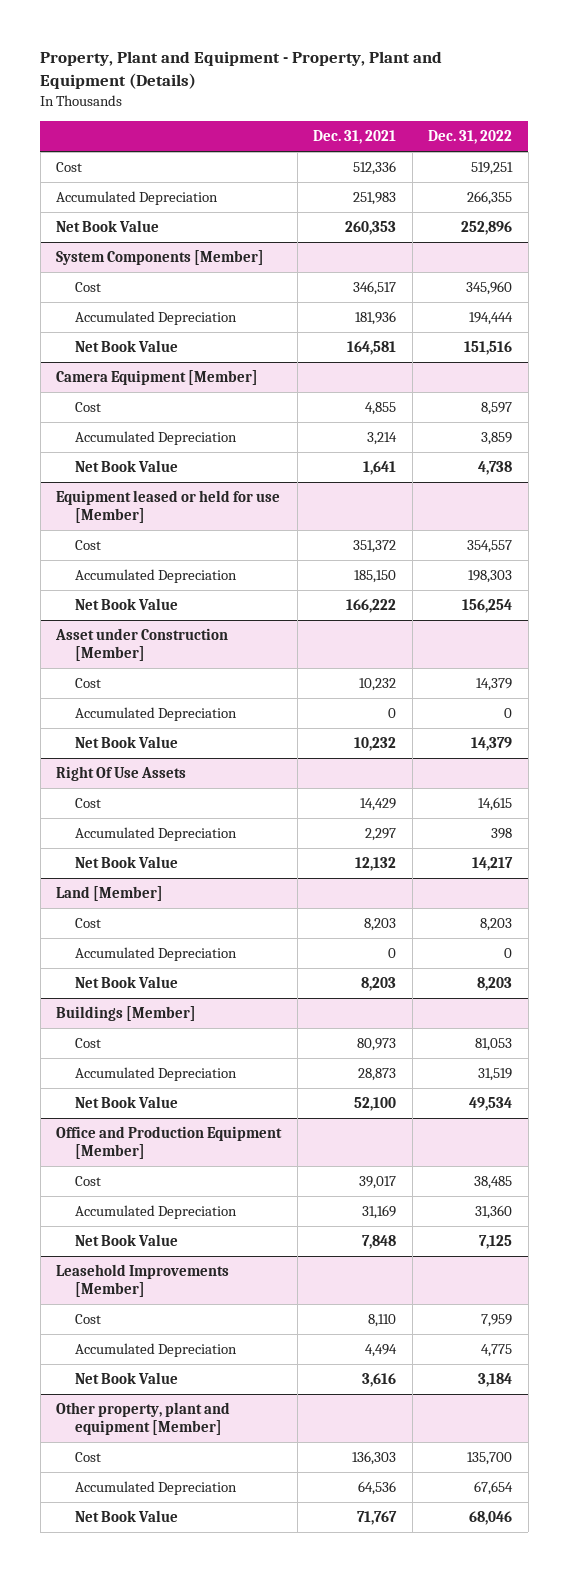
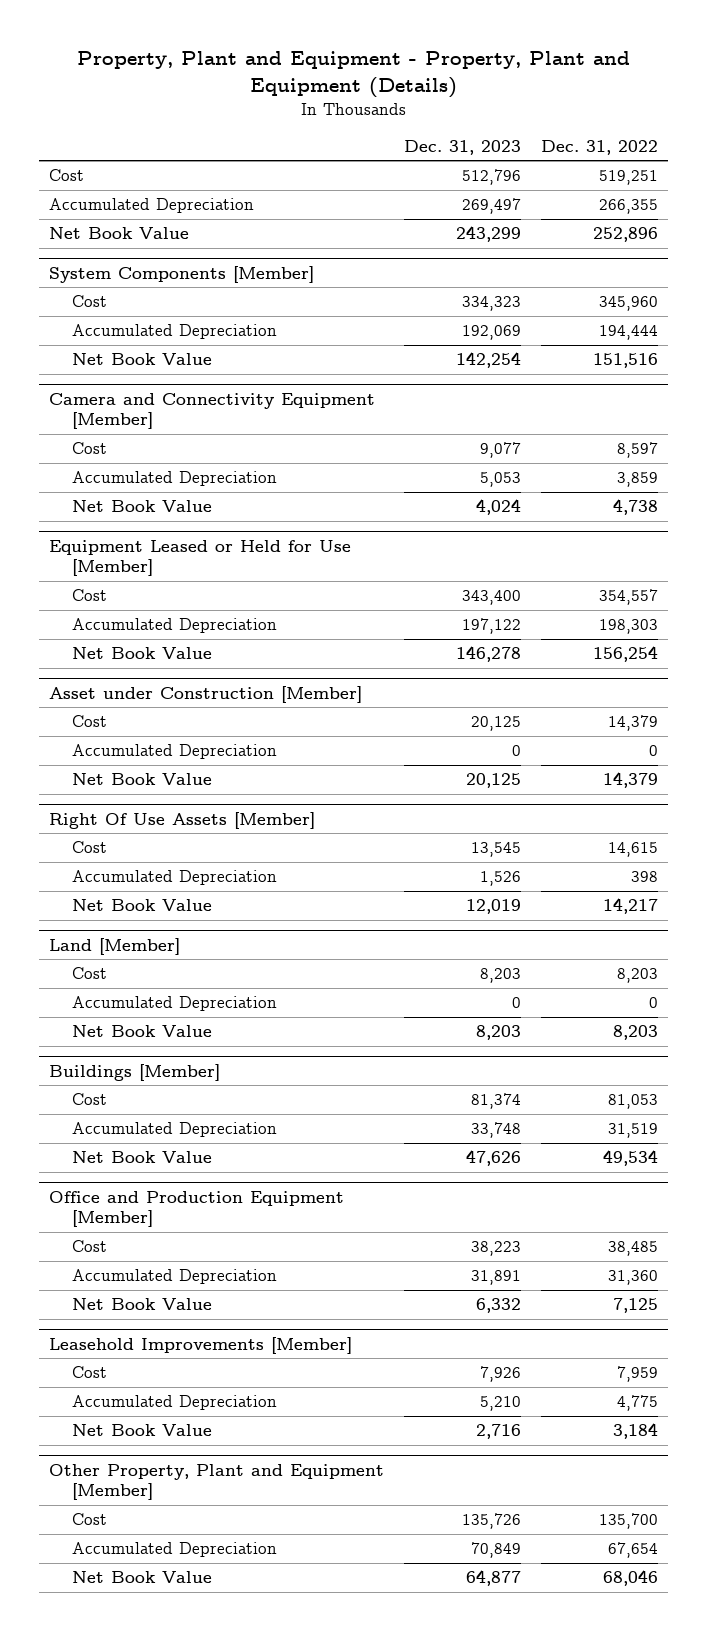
- | Dec. 31, 2021 | Dec. 31, 2022
+ | Dec. 31, 2023 | Dec. 31, 2022
- Camera Equipment [Member]
+ Camera and Connectivity Equipment [Member]
- Equipment leased or held for use [Member]
+ Equipment Leased or Held for Use [Member]
- Right Of Use Assets
+ Right Of Use Assets [Member]
- Other property, plant and equipment [Member]
+ Other Property, Plant and Equipment [Member]

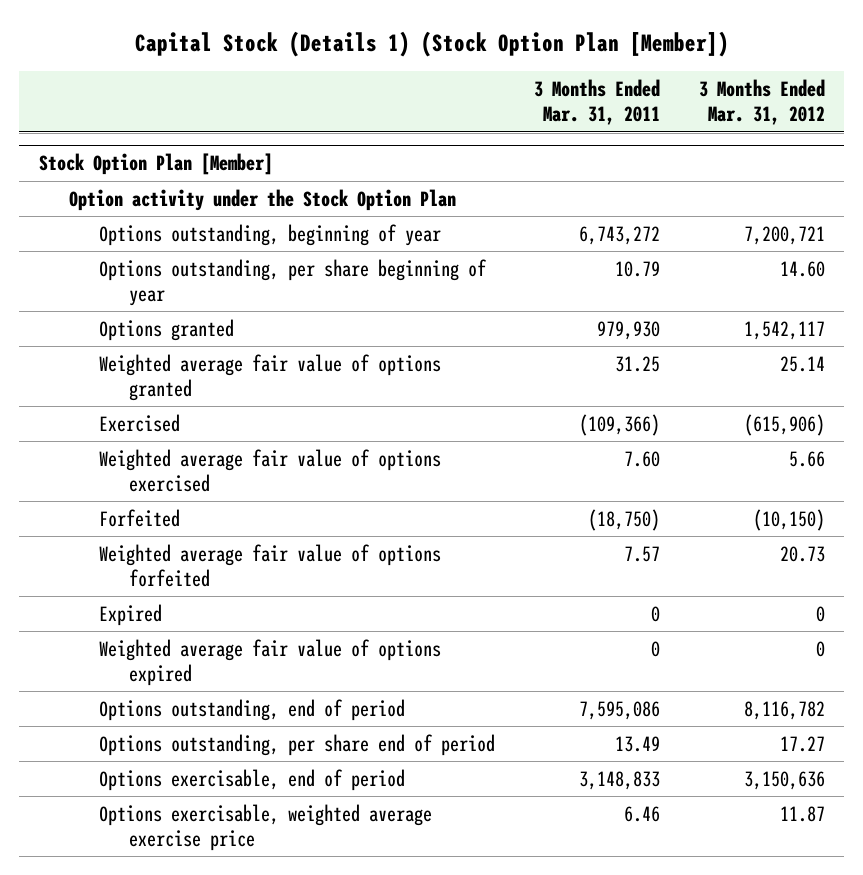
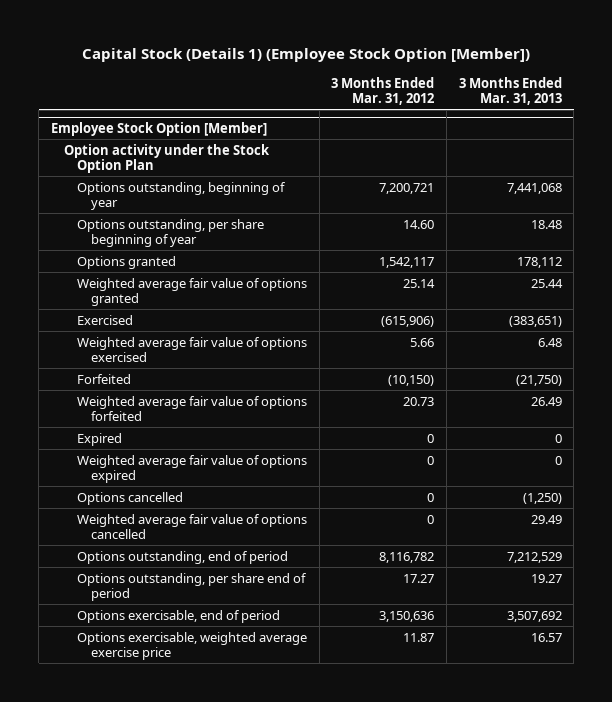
- Capital Stock (Details 1) (Stock Option Plan [Member])
+ Capital Stock (Details 1) (Employee Stock Option [Member])
- | 3 Months Ended Mar. 31, 2011 | 3 Months Ended Mar. 31, 2012
+ | 3 Months Ended Mar. 31, 2012 | 3 Months Ended Mar. 31, 2013
- Stock Option Plan [Member]
+ Employee Stock Option [Member]
+ Options cancelled | 0 | (1,250)
+ Weighted average fair value of options cancelled | 0 | 29.49

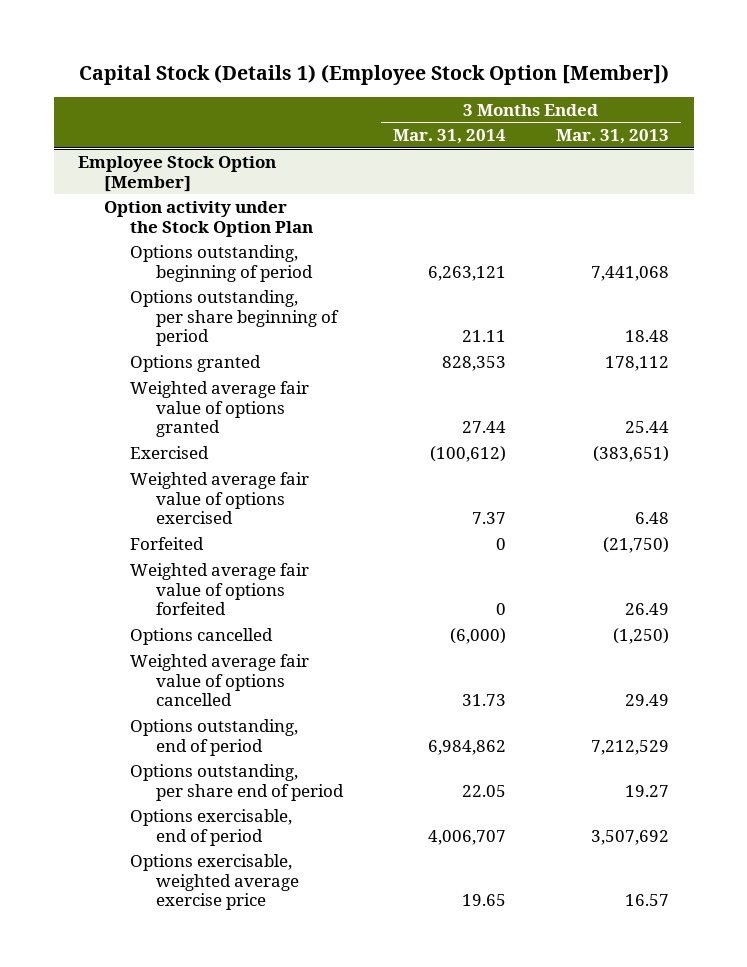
- | 3 Months Ended Mar. 31, 2012 | 3 Months Ended Mar. 31, 2013
+ | 3 Months Ended Mar. 31, 2014 | 3 Months Ended Mar. 31, 2013
@ Employee Stock Option [Member]
- Options outstanding, beginning of year | 7,200,721 | 7,441,068
- Options outstanding, per share beginning of year | 14.60 | 18.48
+ Options outstanding, beginning of period | 6,263,121 | 7,441,068
+ Options outstanding, per share beginning of period | 21.11 | 18.48
- Expired | 0 | 0
- Weighted average fair value of options expired | 0 | 0

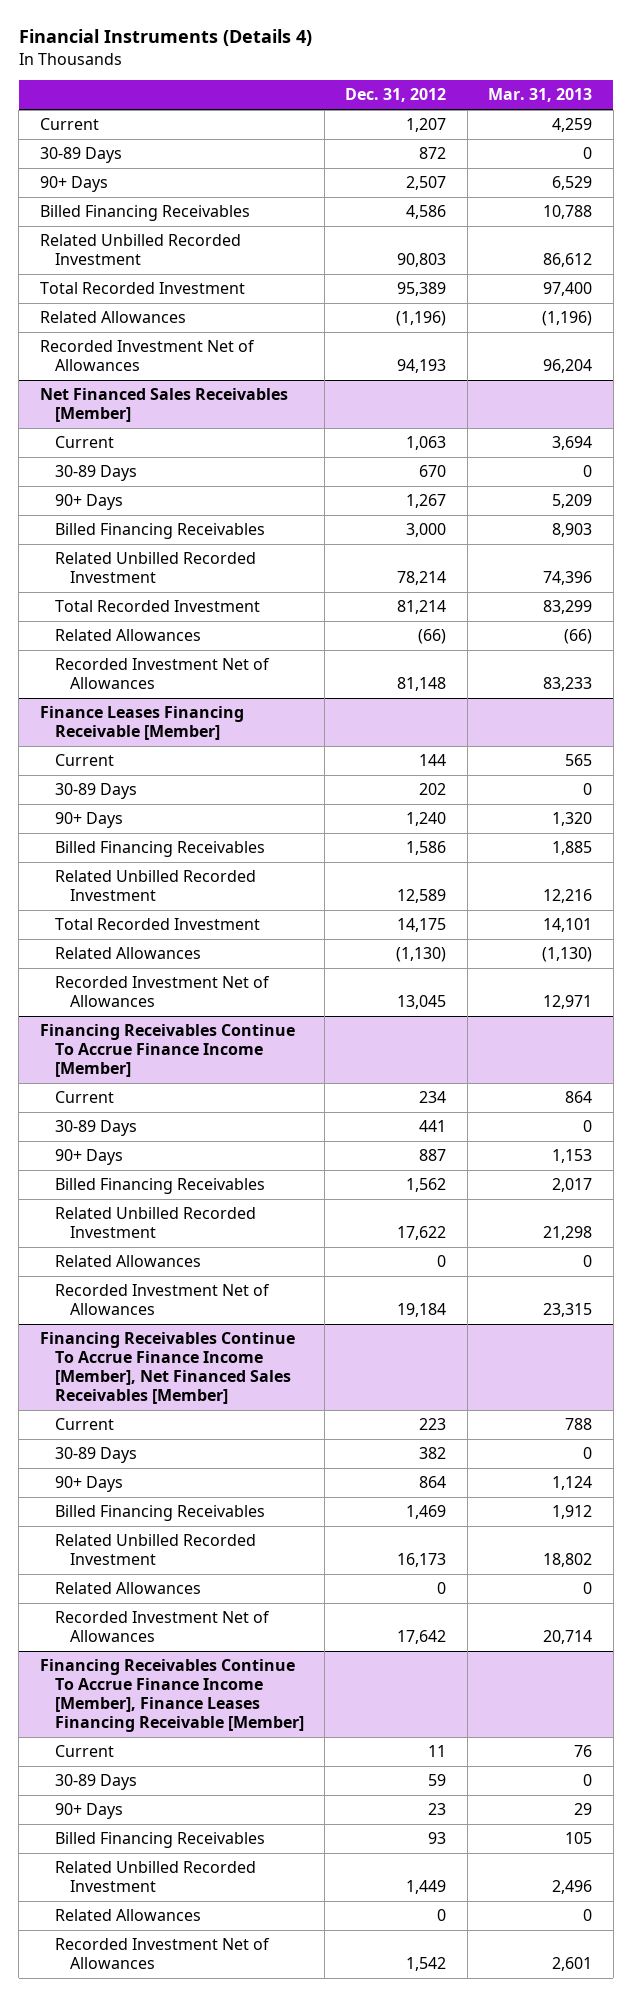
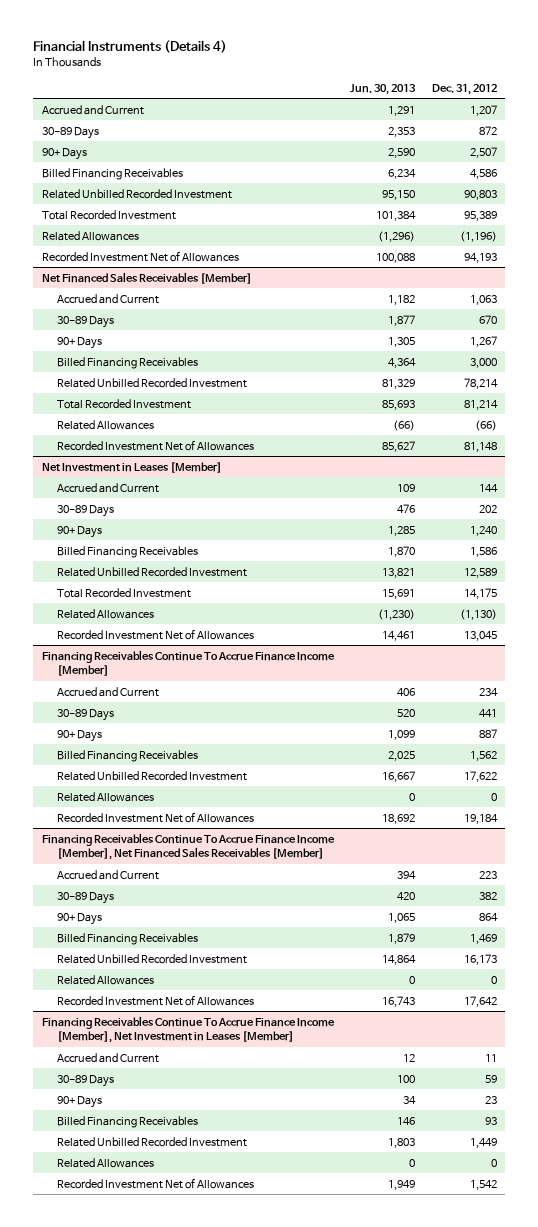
- | Dec. 31, 2012 | Mar. 31, 2013
+ | Jun. 30, 2013 | Dec. 31, 2012
- Current | 1,207 | 4,259
+ Accrued and Current | 1,291 | 1,207
@ Net Financed Sales Receivables [Member]
- Current | 1,063 | 3,694
+ Accrued and Current | 1,182 | 1,063
- Finance Leases Financing Receivable [Member]
- Current | 144 | 565
+ Net Investment in Leases [Member]
+ Accrued and Current | 109 | 144
@ Financing Receivables Continue To Accrue Finance Income [Member]
- Current | 234 | 864
+ Accrued and Current | 406 | 234
@ Financing Receivables Continue To Accrue Finance Income [Member], Net Financed Sales Receivables [Member]
- Current | 223 | 788
+ Accrued and Current | 394 | 223
- Financing Receivables Continue To Accrue Finance Income [Member], Finance Leases Financing Receivable [Member]
- Current | 11 | 76
+ Financing Receivables Continue To Accrue Finance Income [Member], Net Investment in Leases [Member]
+ Accrued and Current | 12 | 11

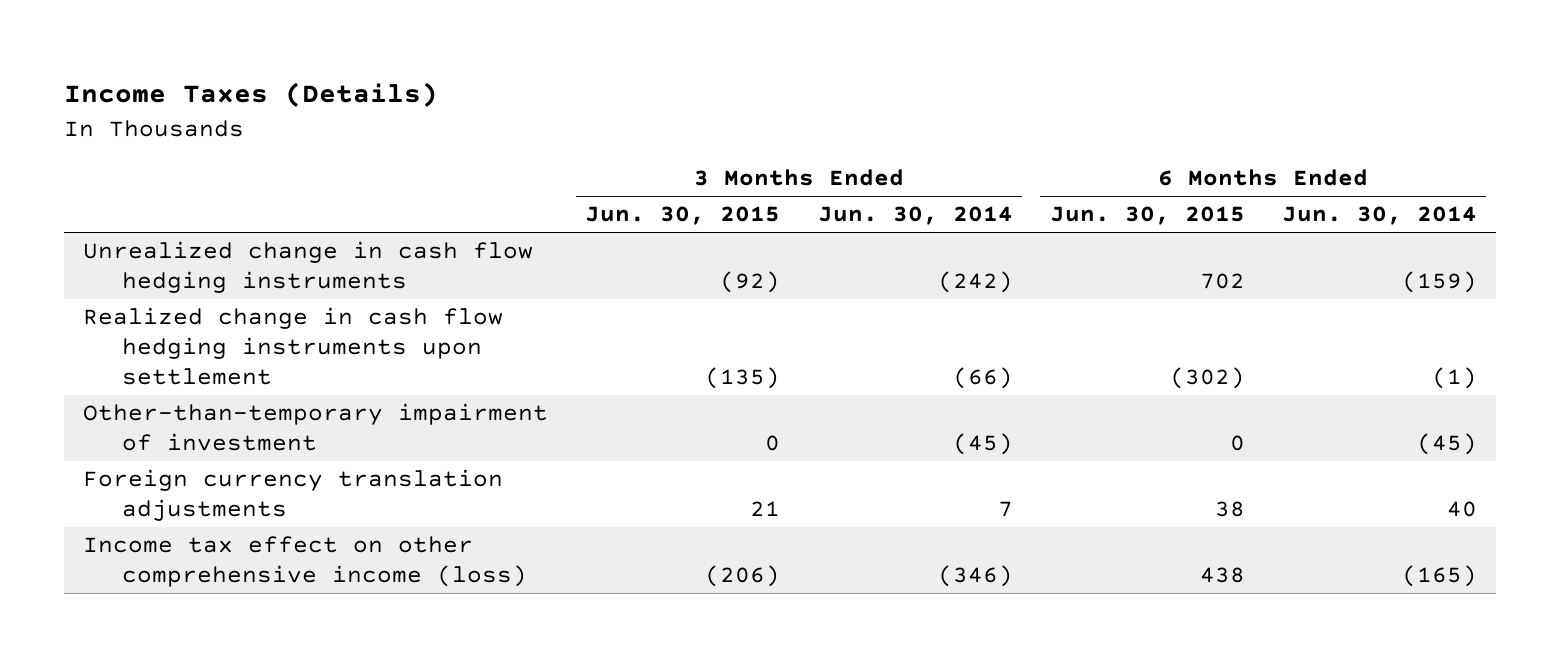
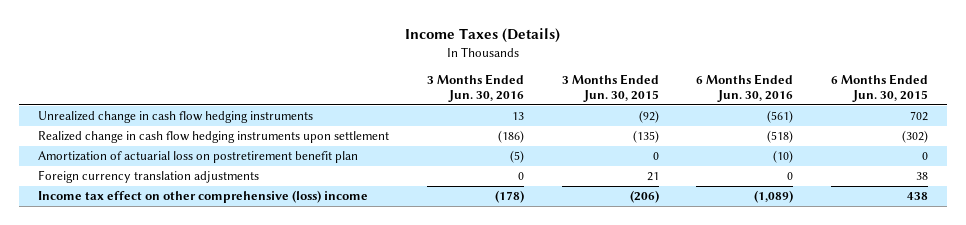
- | 3 Months Ended Jun. 30, 2015 | 3 Months Ended Jun. 30, 2014 | 6 Months Ended Jun. 30, 2015 | 6 Months Ended Jun. 30, 2014
+ | 3 Months Ended Jun. 30, 2016 | 3 Months Ended Jun. 30, 2015 | 6 Months Ended Jun. 30, 2016 | 6 Months Ended Jun. 30, 2015
- Other-than-temporary impairment of investment | 0 | (45) | 0 | (45)
+ Amortization of actuarial loss on postretirement benefit plan | (5) | 0 | (10) | 0
- Income tax effect on other comprehensive income (loss) | (206) | (346) | 438 | (165)
+ Income tax effect on other comprehensive (loss) income | (178) | (206) | (1,089) | 438

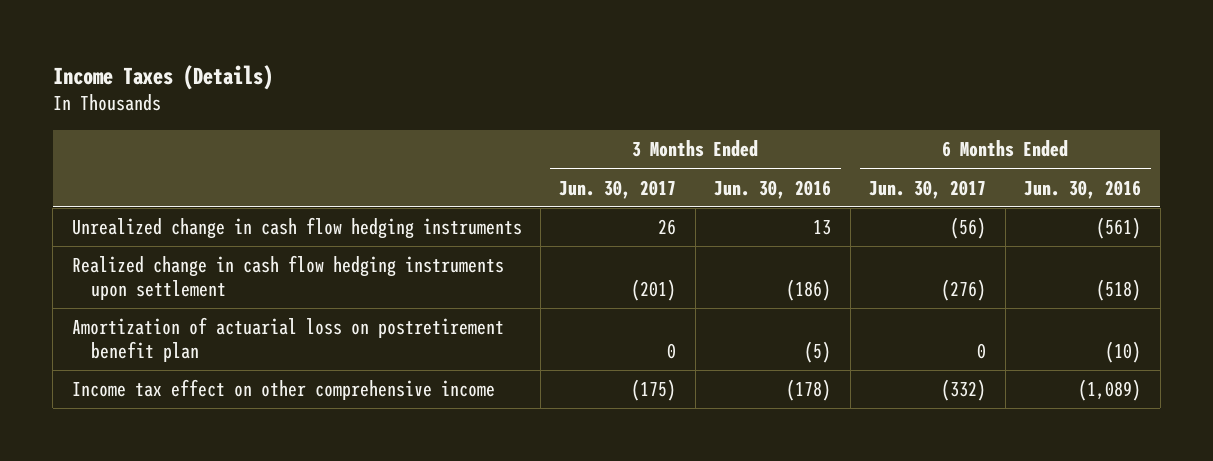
- | 3 Months Ended Jun. 30, 2016 | 3 Months Ended Jun. 30, 2015 | 6 Months Ended Jun. 30, 2016 | 6 Months Ended Jun. 30, 2015
+ | 3 Months Ended Jun. 30, 2017 | 3 Months Ended Jun. 30, 2016 | 6 Months Ended Jun. 30, 2017 | 6 Months Ended Jun. 30, 2016
- Foreign currency translation adjustments | 0 | 21 | 0 | 38
- Income tax effect on other comprehensive (loss) income | (178) | (206) | (1,089) | 438
+ Income tax effect on other comprehensive income | (175) | (178) | (332) | (1,089)

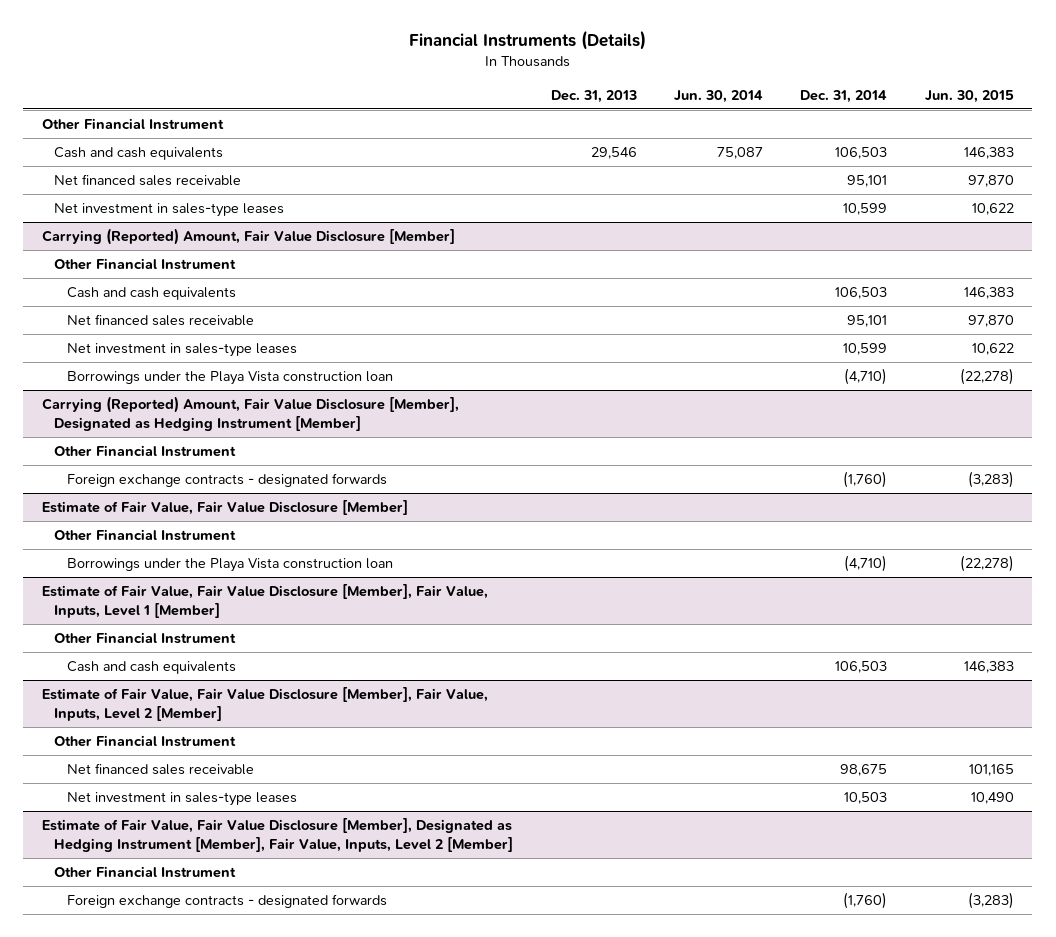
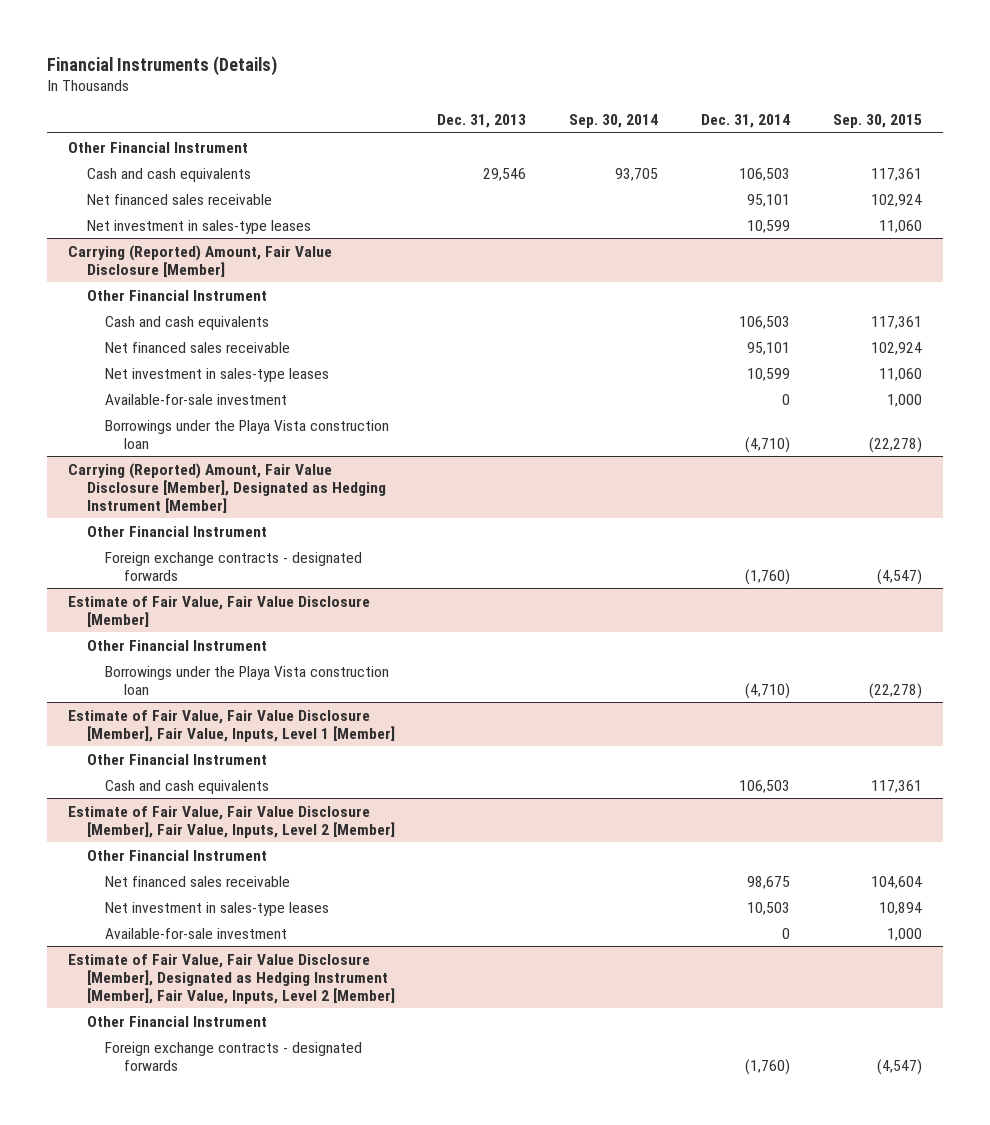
- | Dec. 31, 2013 | Jun. 30, 2014 | Dec. 31, 2014 | Jun. 30, 2015
+ | Dec. 31, 2013 | Sep. 30, 2014 | Dec. 31, 2014 | Sep. 30, 2015
@ Carrying (Reported) Amount, Fair Value Disclosure [Member]
+ Available-for-sale investment | | | 0 | 1,000
@ Estimate of Fair Value, Fair Value Disclosure [Member], Fair Value, Inputs, Level 2 [Member]
+ Available-for-sale investment | | | 0 | 1,000

